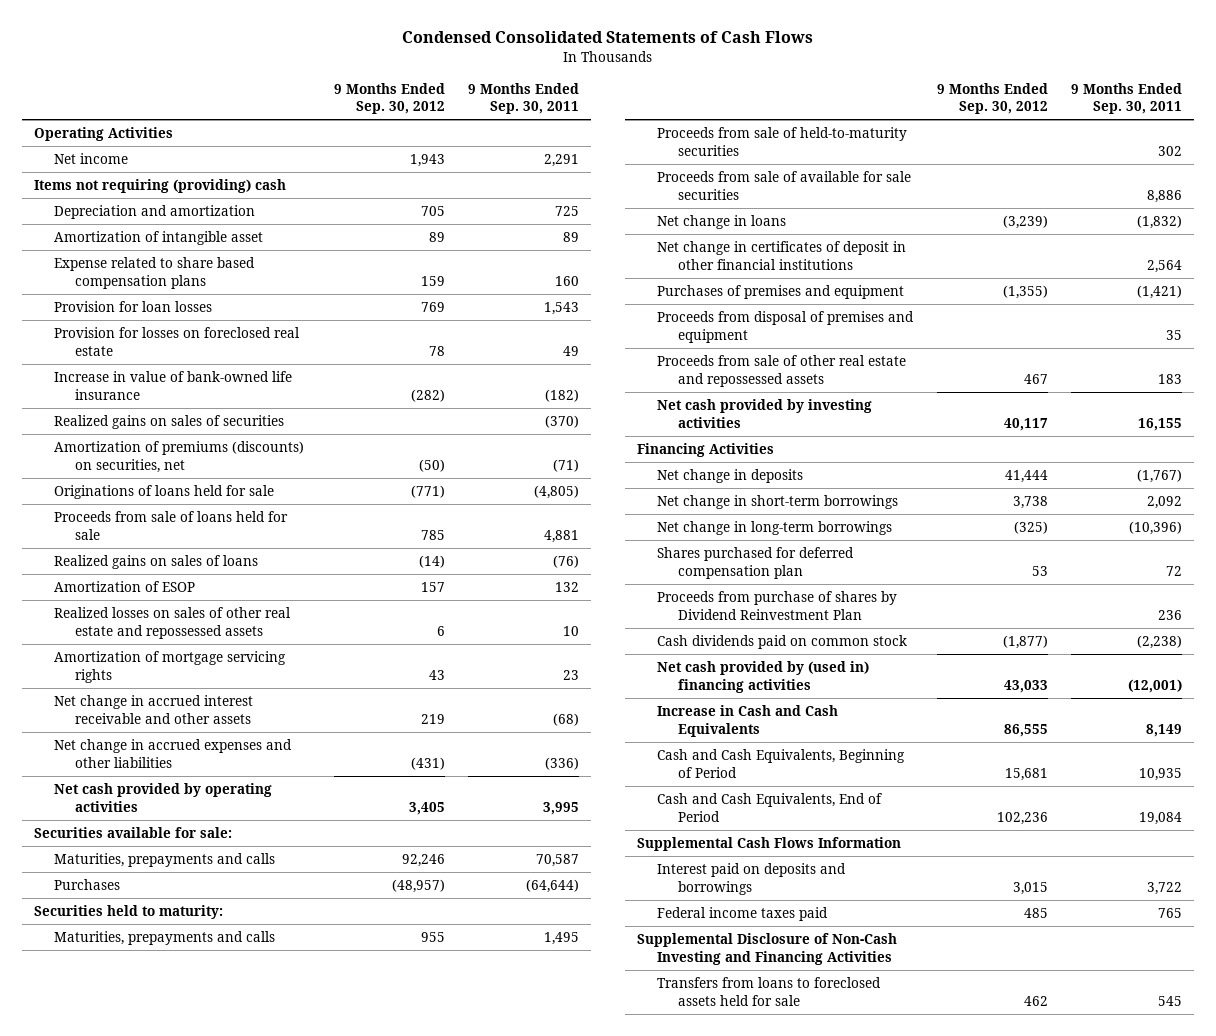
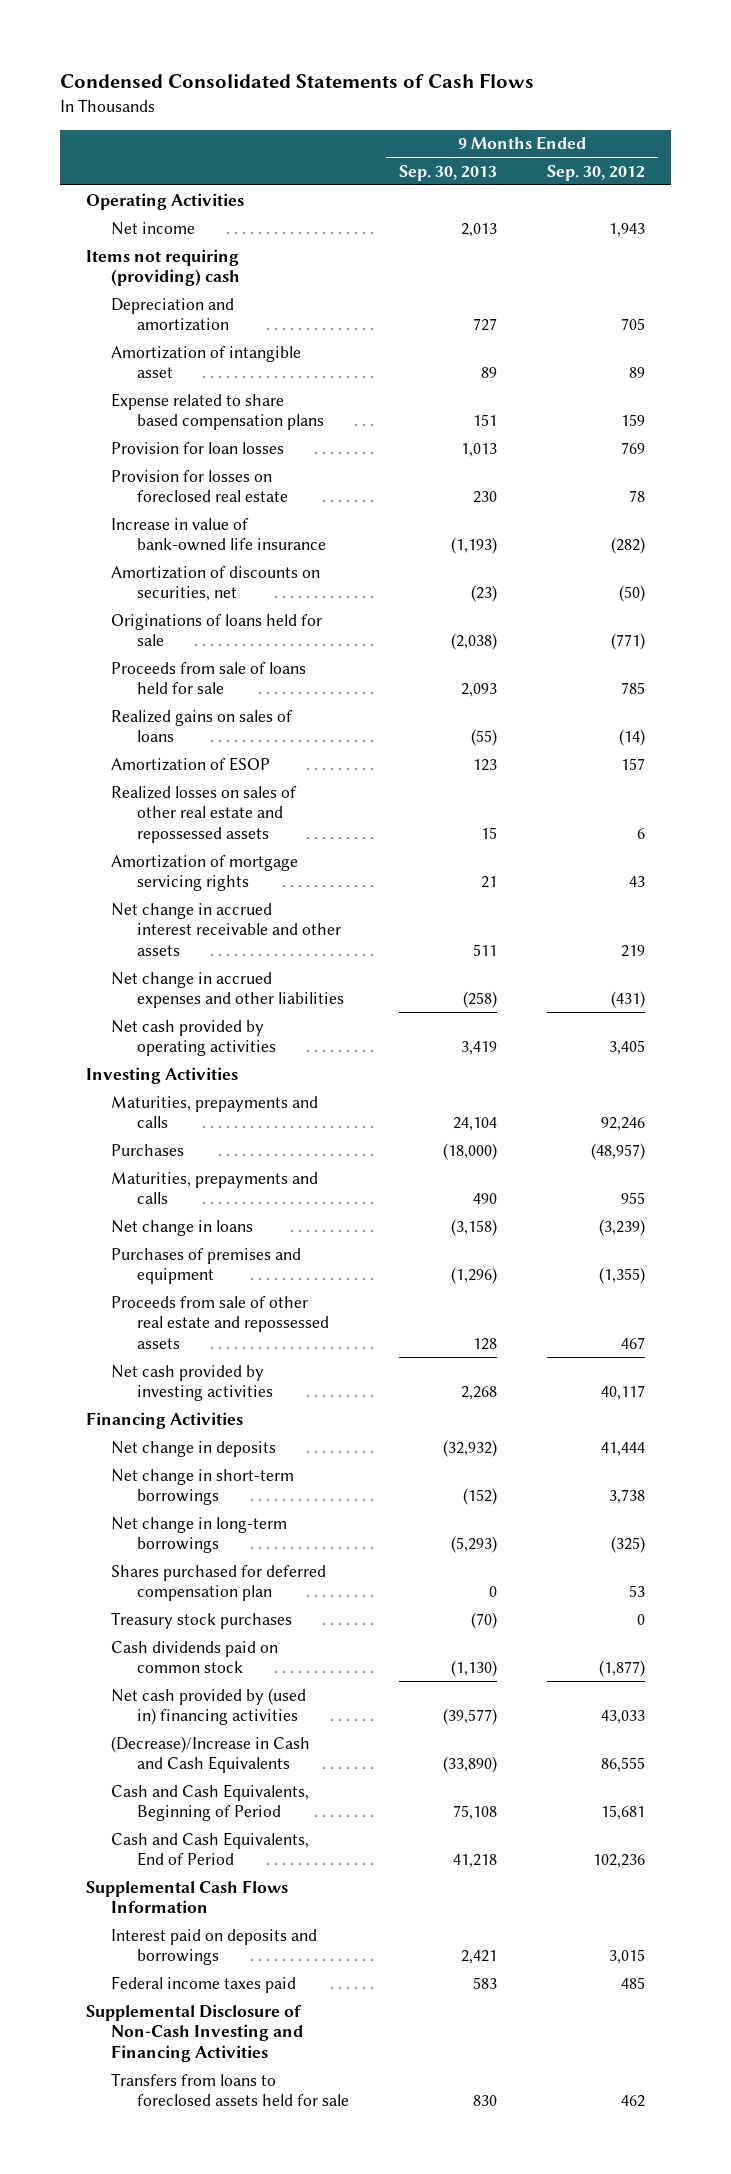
- | 9 Months Ended Sep. 30, 2012 | 9 Months Ended Sep. 30, 2011
+ | 9 Months Ended Sep. 30, 2013 | 9 Months Ended Sep. 30, 2012
- Realized gains on sales of securities | | (370)
- Amortization of premiums (discounts) on securities, net | (50) | (71)
+ Amortization of discounts on securities, net | (23) | (50)
- Securities available for sale:
+ Investing Activities
- Securities held to maturity:
- Proceeds from sale of held-to-maturity securities | | 302
- Proceeds from sale of available for sale securities | | 8,886
- Net change in certificates of deposit in other financial institutions | | 2,564
- Proceeds from disposal of premises and equipment | | 35
- Proceeds from purchase of shares by Dividend Reinvestment Plan | | 236
+ Treasury stock purchases | (70) | 0
- Increase in Cash and Cash Equivalents | 86,555 | 8,149
+ (Decrease)/Increase in Cash and Cash Equivalents | (33,890) | 86,555

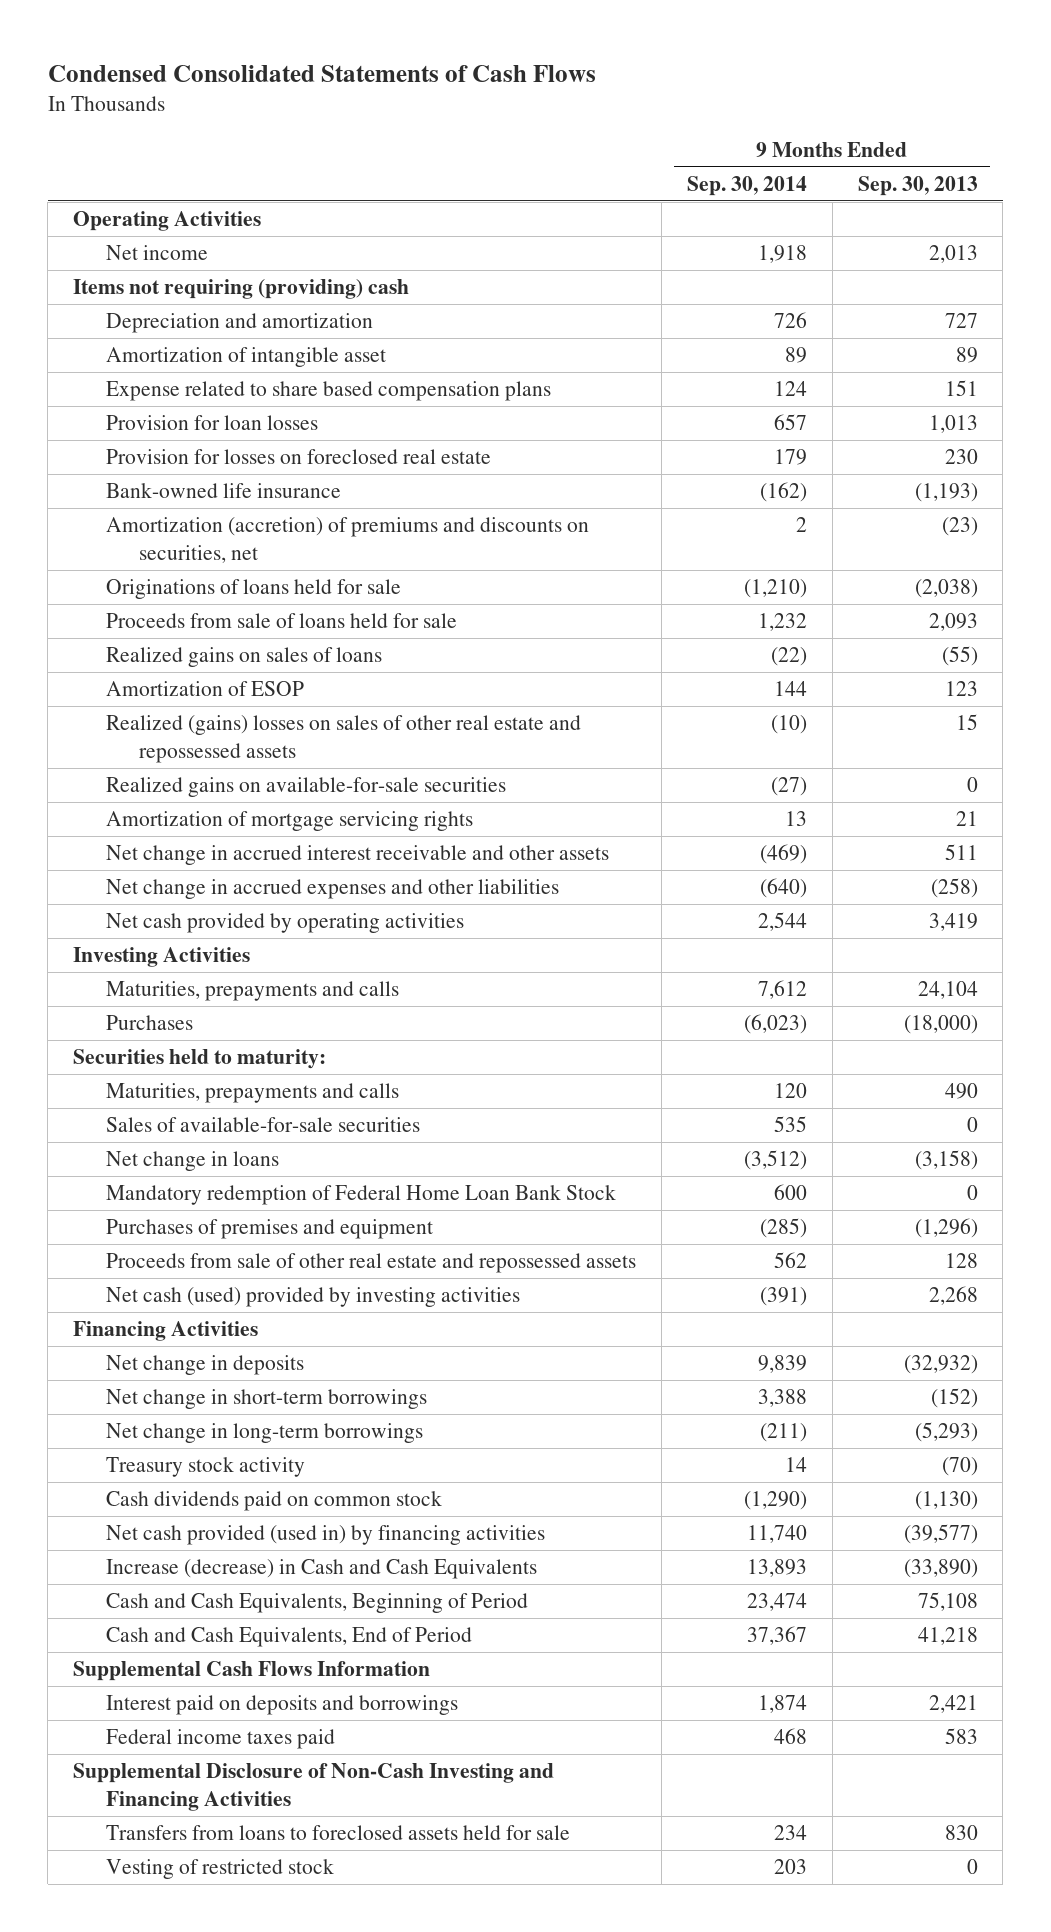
- | 9 Months Ended Sep. 30, 2013 | 9 Months Ended Sep. 30, 2012
+ | 9 Months Ended Sep. 30, 2014 | 9 Months Ended Sep. 30, 2013
- Increase in value of bank-owned life insurance | (1,193) | (282)
- Amortization of discounts on securities, net | (23) | (50)
+ Bank-owned life insurance | (162) | (1,193)
+ Amortization (accretion) of premiums and discounts on securities, net | 2 | (23)
- Realized losses on sales of other real estate and repossessed assets | 15 | 6
+ Realized (gains) losses on sales of other real estate and repossessed assets | (10) | 15
+ Realized gains on available-for-sale securities | (27) | 0
+ Securities held to maturity:
+ Sales of available-for-sale securities | 535 | 0
+ Mandatory redemption of Federal Home Loan Bank Stock | 600 | 0
- Net cash provided by investing activities | 2,268 | 40,117
+ Net cash (used) provided by investing activities | (391) | 2,268
- Shares purchased for deferred compensation plan | 0 | 53
- Treasury stock purchases | (70) | 0
+ Treasury stock activity | 14 | (70)
- Net cash provided by (used in) financing activities | (39,577) | 43,033
- (Decrease)/Increase in Cash and Cash Equivalents | (33,890) | 86,555
+ Net cash provided (used in) by financing activities | 11,740 | (39,577)
+ Increase (decrease) in Cash and Cash Equivalents | 13,893 | (33,890)
+ Vesting of restricted stock | 203 | 0

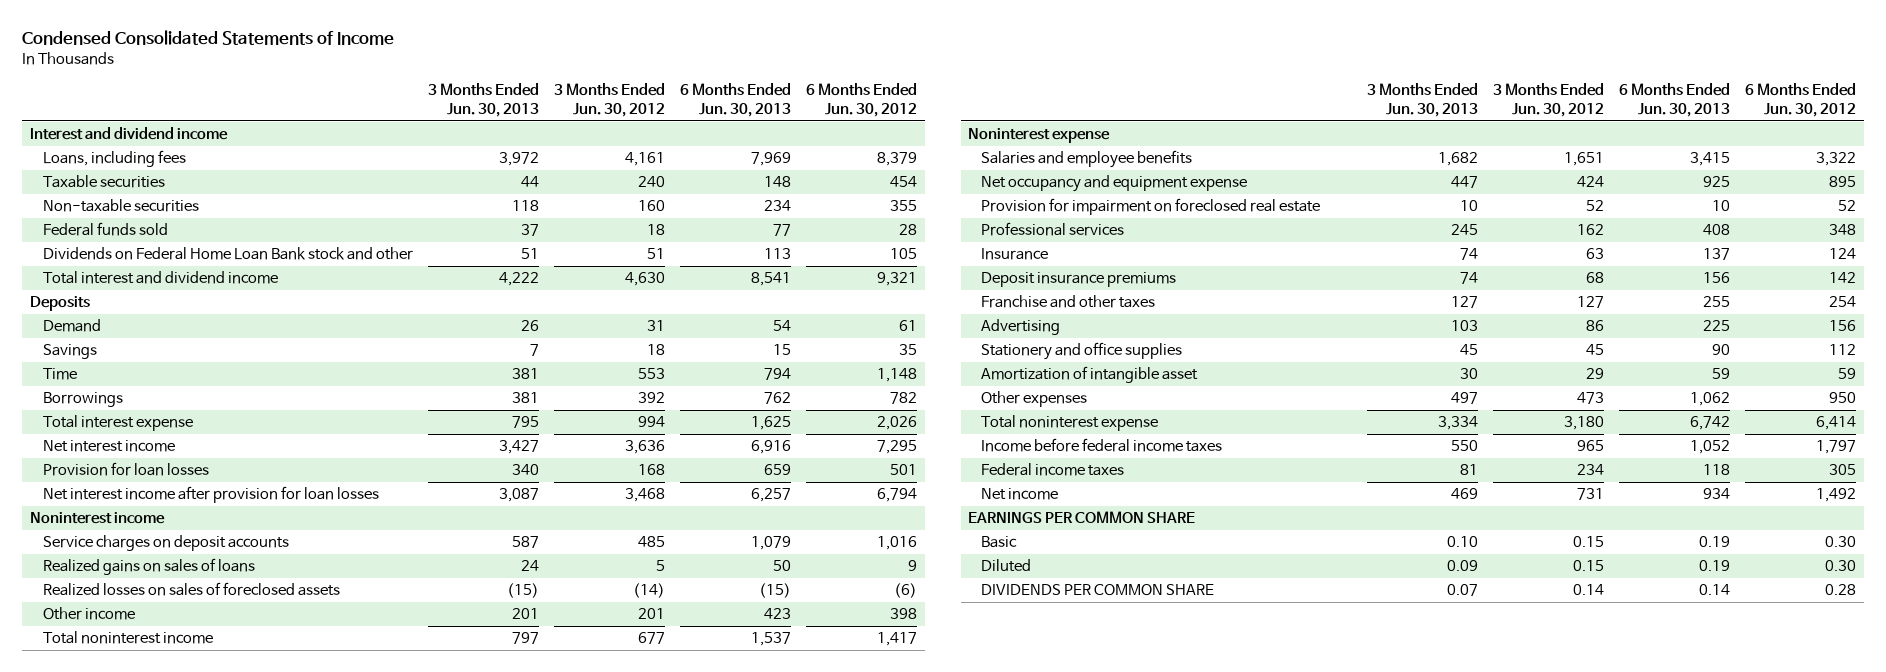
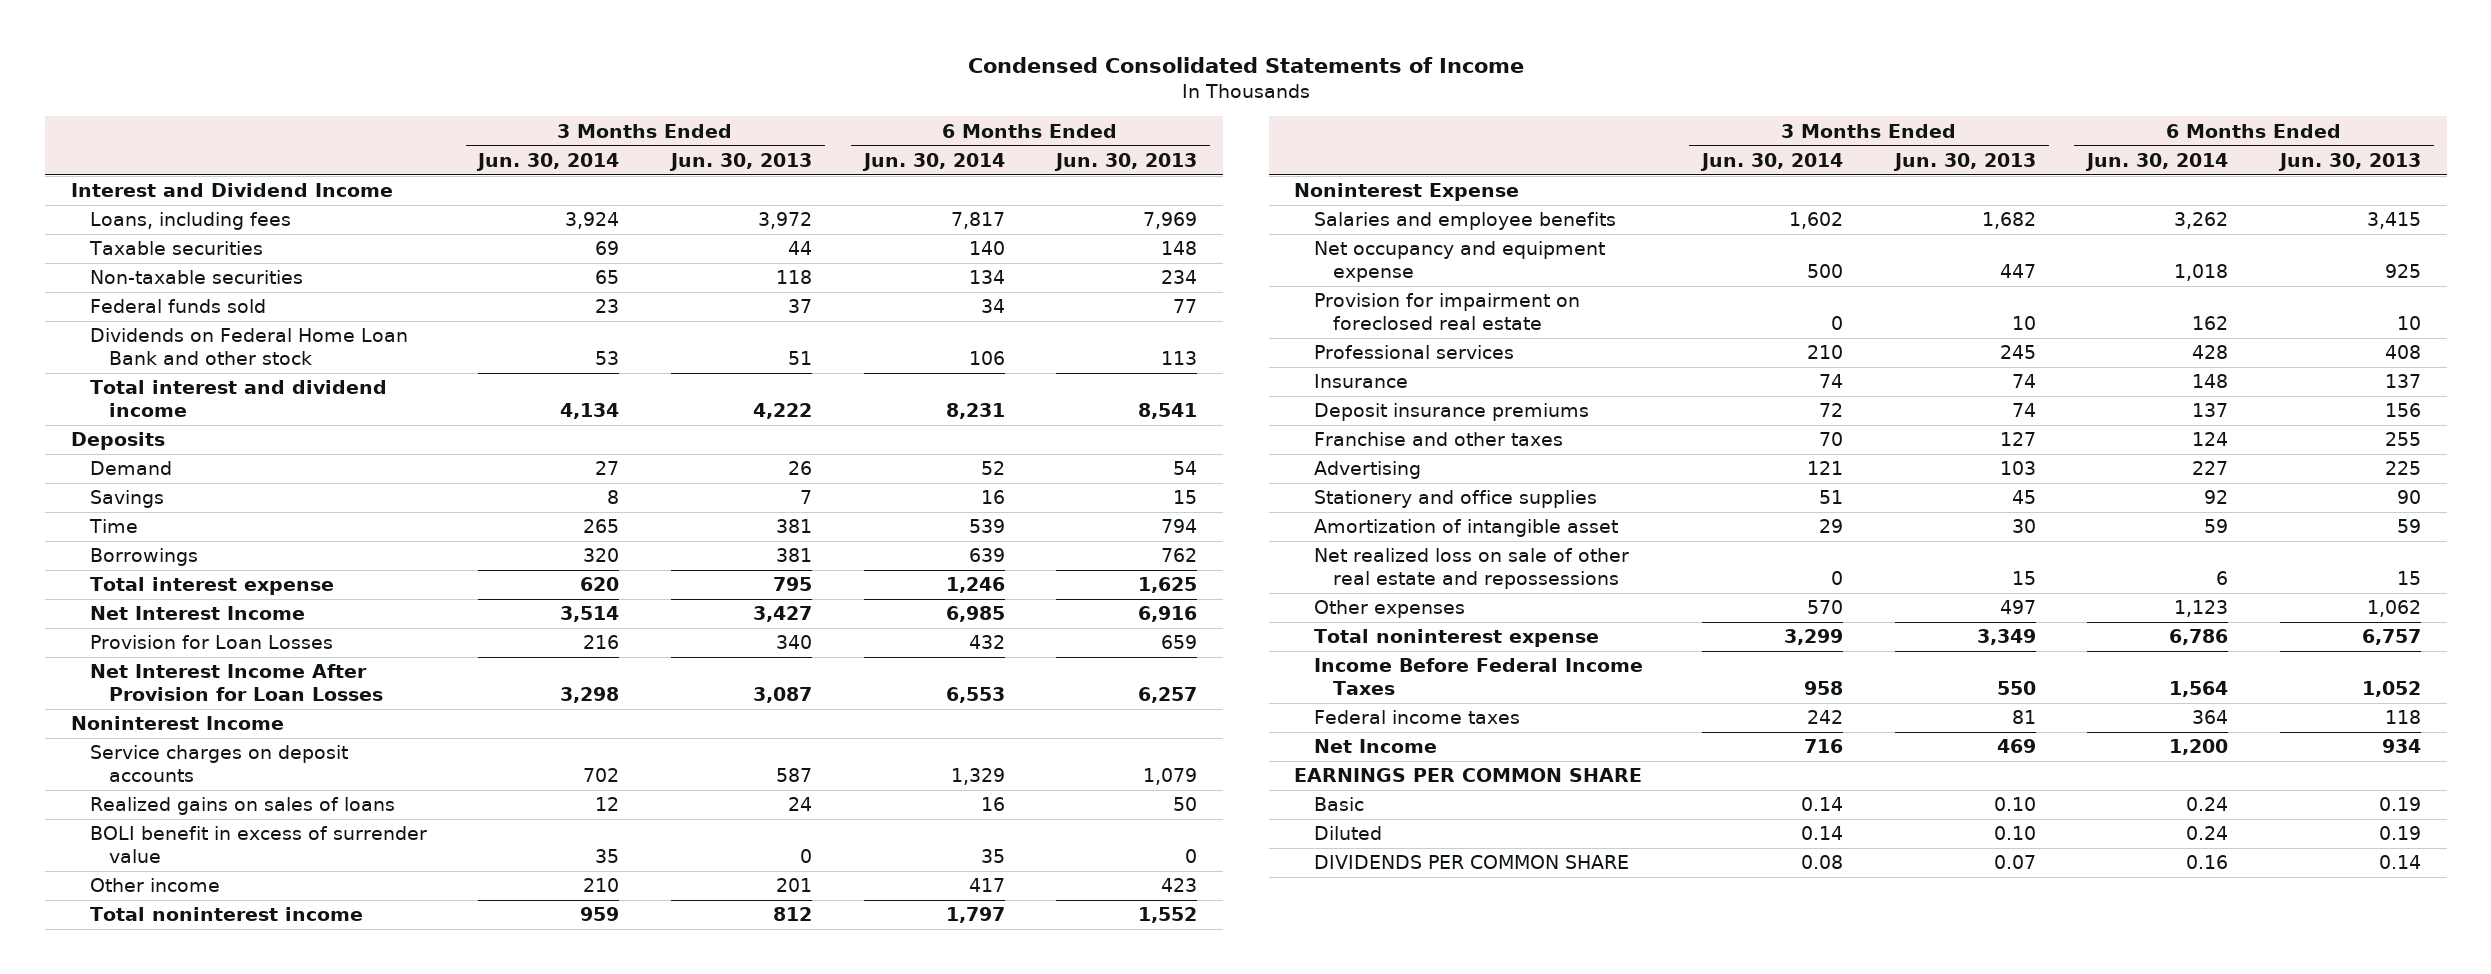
- | 3 Months Ended Jun. 30, 2013 | 3 Months Ended Jun. 30, 2012 | 6 Months Ended Jun. 30, 2013 | 6 Months Ended Jun. 30, 2012
+ | 3 Months Ended Jun. 30, 2014 | 3 Months Ended Jun. 30, 2013 | 6 Months Ended Jun. 30, 2014 | 6 Months Ended Jun. 30, 2013
- Interest and dividend income
+ Interest and Dividend Income
- Dividends on Federal Home Loan Bank stock and other | 51 | 51 | 113 | 105
+ Dividends on Federal Home Loan Bank and other stock | 53 | 51 | 106 | 113
- Net interest income | 3,427 | 3,636 | 6,916 | 7,295
- Provision for loan losses | 340 | 168 | 659 | 501
- Net interest income after provision for loan losses | 3,087 | 3,468 | 6,257 | 6,794
- Noninterest income
+ Net Interest Income | 3,514 | 3,427 | 6,985 | 6,916
+ Provision for Loan Losses | 216 | 340 | 432 | 659
+ Net Interest Income After Provision for Loan Losses | 3,298 | 3,087 | 6,553 | 6,257
+ Noninterest Income
- Realized losses on sales of foreclosed assets | (15) | (14) | (15) | (6)
+ BOLI benefit in excess of surrender value | 35 | 0 | 35 | 0
- Total noninterest income | 797 | 677 | 1,537 | 1,417
- Noninterest expense
+ Total noninterest income | 959 | 812 | 1,797 | 1,552
+ Noninterest Expense
+ Net realized loss on sale of other real estate and repossessions | 0 | 15 | 6 | 15
- Total noninterest expense | 3,334 | 3,180 | 6,742 | 6,414
- Income before federal income taxes | 550 | 965 | 1,052 | 1,797
+ Total noninterest expense | 3,299 | 3,349 | 6,786 | 6,757
+ Income Before Federal Income Taxes | 958 | 550 | 1,564 | 1,052
- Net income | 469 | 731 | 934 | 1,492
+ Net Income | 716 | 469 | 1,200 | 934
- Diluted | 0.09 | 0.15 | 0.19 | 0.30
+ Diluted | 0.14 | 0.10 | 0.24 | 0.19

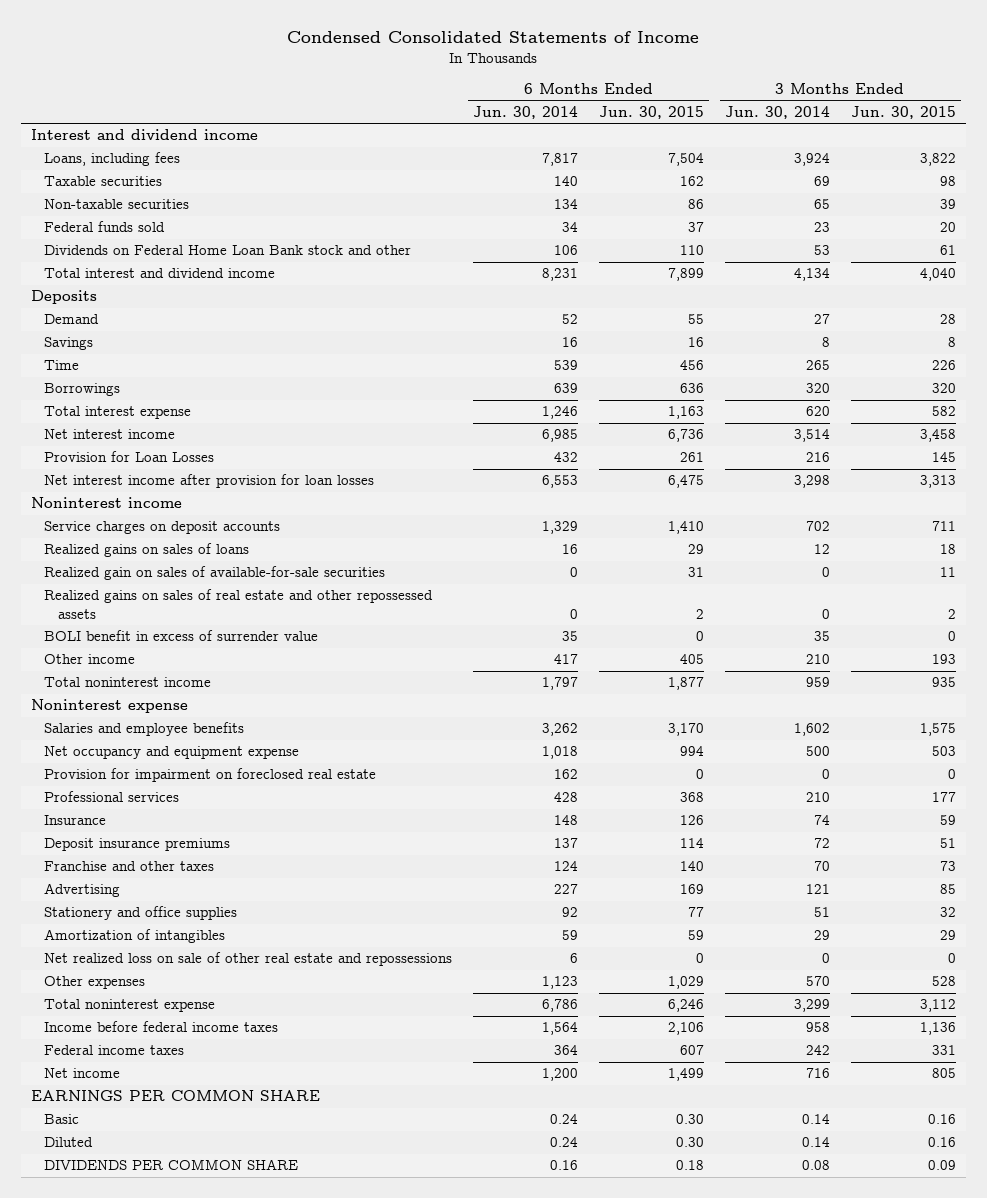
- | 3 Months Ended Jun. 30, 2014 | 3 Months Ended Jun. 30, 2013 | 6 Months Ended Jun. 30, 2014 | 6 Months Ended Jun. 30, 2013
+ | 6 Months Ended Jun. 30, 2014 | 6 Months Ended Jun. 30, 2015 | 3 Months Ended Jun. 30, 2014 | 3 Months Ended Jun. 30, 2015
- Interest and Dividend Income
+ Interest and dividend income
- Dividends on Federal Home Loan Bank and other stock | 53 | 51 | 106 | 113
+ Dividends on Federal Home Loan Bank stock and other | 106 | 110 | 53 | 61
- Net Interest Income | 3,514 | 3,427 | 6,985 | 6,916
+ Net interest income | 6,985 | 6,736 | 3,514 | 3,458
- Net Interest Income After Provision for Loan Losses | 3,298 | 3,087 | 6,553 | 6,257
- Noninterest Income
+ Net interest income after provision for loan losses | 6,553 | 6,475 | 3,298 | 3,313
+ Noninterest income
+ Realized gain on sales of available-for-sale securities | 0 | 31 | 0 | 11
+ Realized gains on sales of real estate and other repossessed assets | 0 | 2 | 0 | 2
- Noninterest Expense
+ Noninterest expense
- Amortization of intangible asset | 29 | 30 | 59 | 59
+ Amortization of intangibles | 59 | 59 | 29 | 29
- Income Before Federal Income Taxes | 958 | 550 | 1,564 | 1,052
+ Income before federal income taxes | 1,564 | 2,106 | 958 | 1,136
- Net Income | 716 | 469 | 1,200 | 934
+ Net income | 1,200 | 1,499 | 716 | 805

